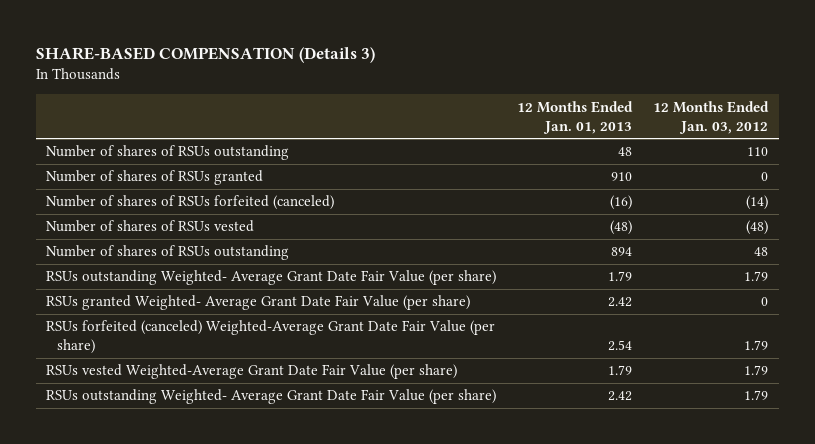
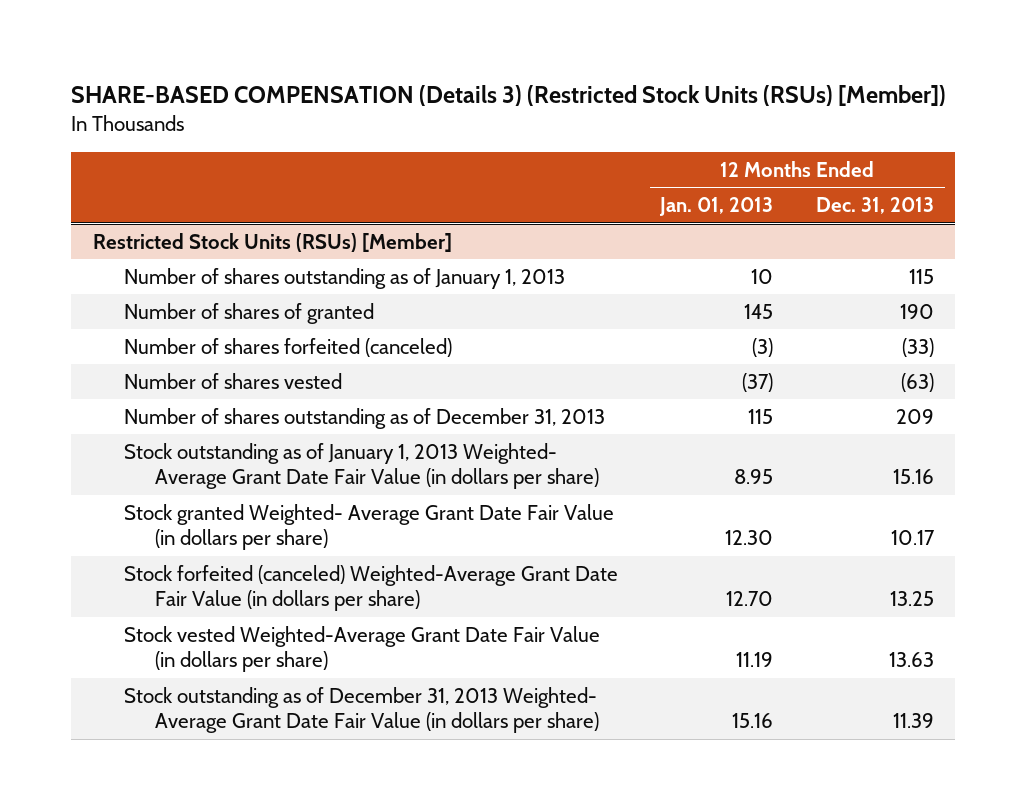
- SHARE-BASED COMPENSATION (Details 3)
+ SHARE-BASED COMPENSATION (Details 3) (Restricted Stock Units (RSUs) [Member])
- | 12 Months Ended Jan. 01, 2013 | 12 Months Ended Jan. 03, 2012
+ | 12 Months Ended Jan. 01, 2013 | 12 Months Ended Dec. 31, 2013
- Number of shares of RSUs outstanding | 48 | 110
- Number of shares of RSUs granted | 910 | 0
- Number of shares of RSUs forfeited (canceled) | (16) | (14)
- Number of shares of RSUs vested | (48) | (48)
- Number of shares of RSUs outstanding | 894 | 48
- RSUs outstanding Weighted- Average Grant Date Fair Value (per share) | 1.79 | 1.79
- RSUs granted Weighted- Average Grant Date Fair Value (per share) | 2.42 | 0
- RSUs forfeited (canceled) Weighted-Average Grant Date Fair Value (per share) | 2.54 | 1.79
- RSUs vested Weighted-Average Grant Date Fair Value (per share) | 1.79 | 1.79
- RSUs outstanding Weighted- Average Grant Date Fair Value (per share) | 2.42 | 1.79
+ Restricted Stock Units (RSUs) [Member]
+ Number of shares outstanding as of January 1, 2013 | 10 | 115
+ Number of shares of granted | 145 | 190
+ Number of shares forfeited (canceled) | (3) | (33)
+ Number of shares vested | (37) | (63)
+ Number of shares outstanding as of December 31, 2013 | 115 | 209
+ Stock outstanding as of January 1, 2013 Weighted- Average Grant Date Fair Value (in dollars per share) | 8.95 | 15.16
+ Stock granted Weighted- Average Grant Date Fair Value (in dollars per share) | 12.30 | 10.17
+ Stock forfeited (canceled) Weighted-Average Grant Date Fair Value (in dollars per share) | 12.70 | 13.25
+ Stock vested Weighted-Average Grant Date Fair Value (in dollars per share) | 11.19 | 13.63
+ Stock outstanding as of December 31, 2013 Weighted- Average Grant Date Fair Value (in dollars per share) | 15.16 | 11.39

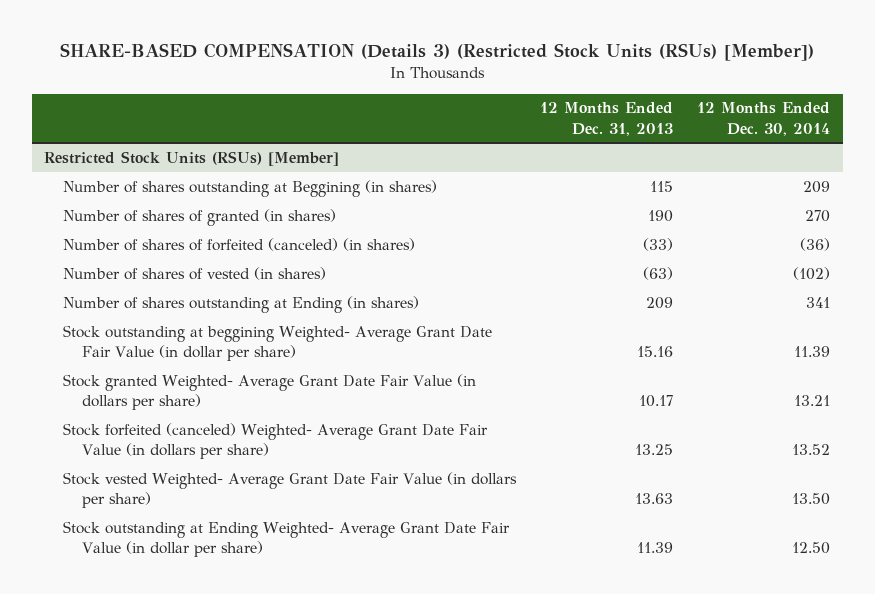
- | 12 Months Ended Jan. 01, 2013 | 12 Months Ended Dec. 31, 2013
+ | 12 Months Ended Dec. 31, 2013 | 12 Months Ended Dec. 30, 2014
@ Restricted Stock Units (RSUs) [Member]
- Number of shares outstanding as of January 1, 2013 | 10 | 115
- Number of shares of granted | 145 | 190
- Number of shares forfeited (canceled) | (3) | (33)
- Number of shares vested | (37) | (63)
- Number of shares outstanding as of December 31, 2013 | 115 | 209
- Stock outstanding as of January 1, 2013 Weighted- Average Grant Date Fair Value (in dollars per share) | 8.95 | 15.16
+ Number of shares outstanding at Beggining (in shares) | 115 | 209
+ Number of shares of granted (in shares) | 190 | 270
+ Number of shares of forfeited (canceled) (in shares) | (33) | (36)
+ Number of shares of vested (in shares) | (63) | (102)
+ Number of shares outstanding at Ending (in shares) | 209 | 341
+ Stock outstanding at beggining Weighted- Average Grant Date Fair Value (in dollar per share) | 15.16 | 11.39
- Stock forfeited (canceled) Weighted-Average Grant Date Fair Value (in dollars per share) | 12.70 | 13.25
- Stock vested Weighted-Average Grant Date Fair Value (in dollars per share) | 11.19 | 13.63
- Stock outstanding as of December 31, 2013 Weighted- Average Grant Date Fair Value (in dollars per share) | 15.16 | 11.39
+ Stock forfeited (canceled) Weighted- Average Grant Date Fair Value (in dollars per share) | 13.25 | 13.52
+ Stock vested Weighted- Average Grant Date Fair Value (in dollars per share) | 13.63 | 13.50
+ Stock outstanding at Ending Weighted- Average Grant Date Fair Value (in dollar per share) | 11.39 | 12.50

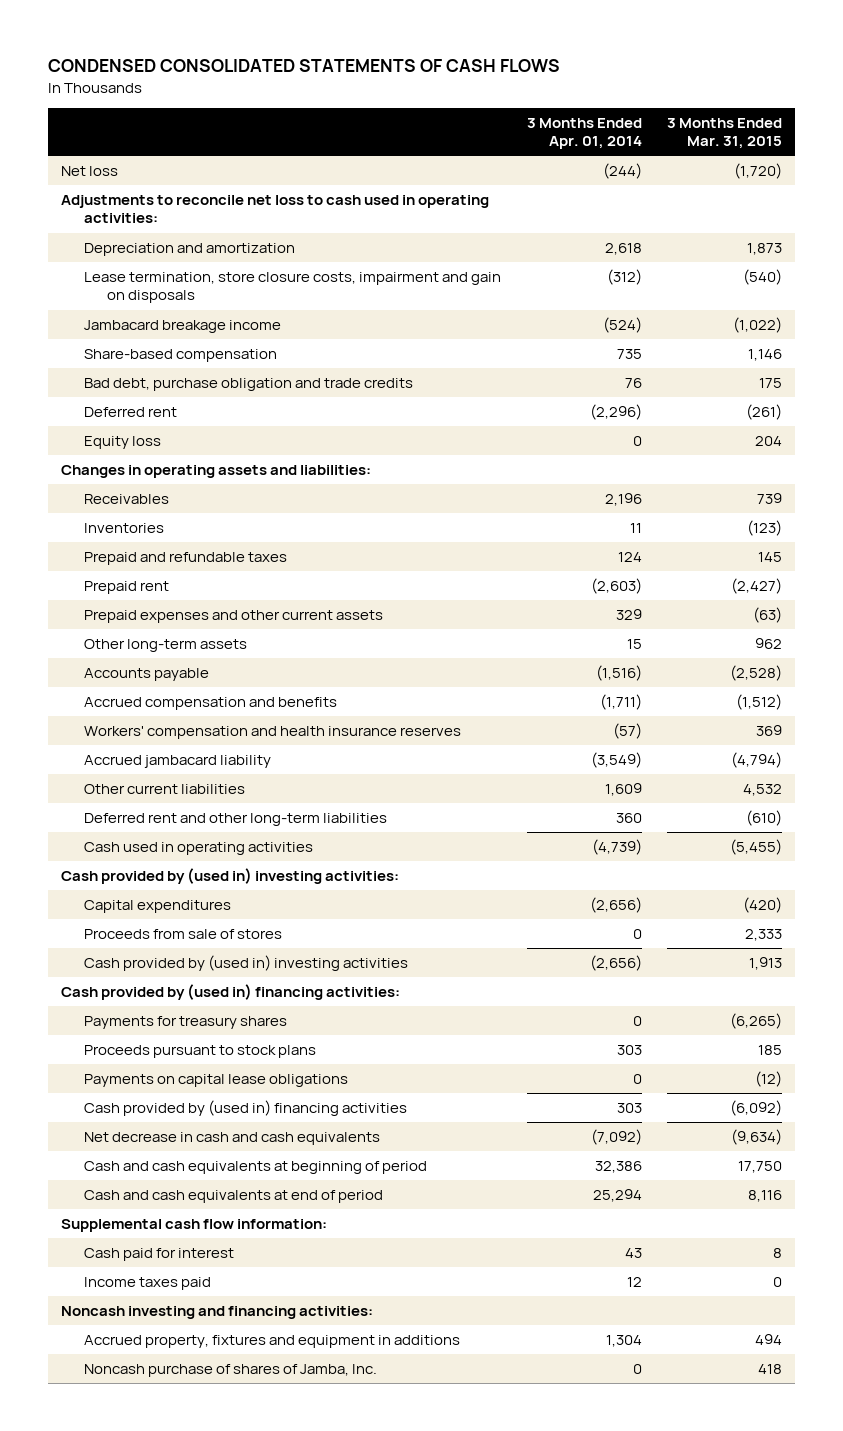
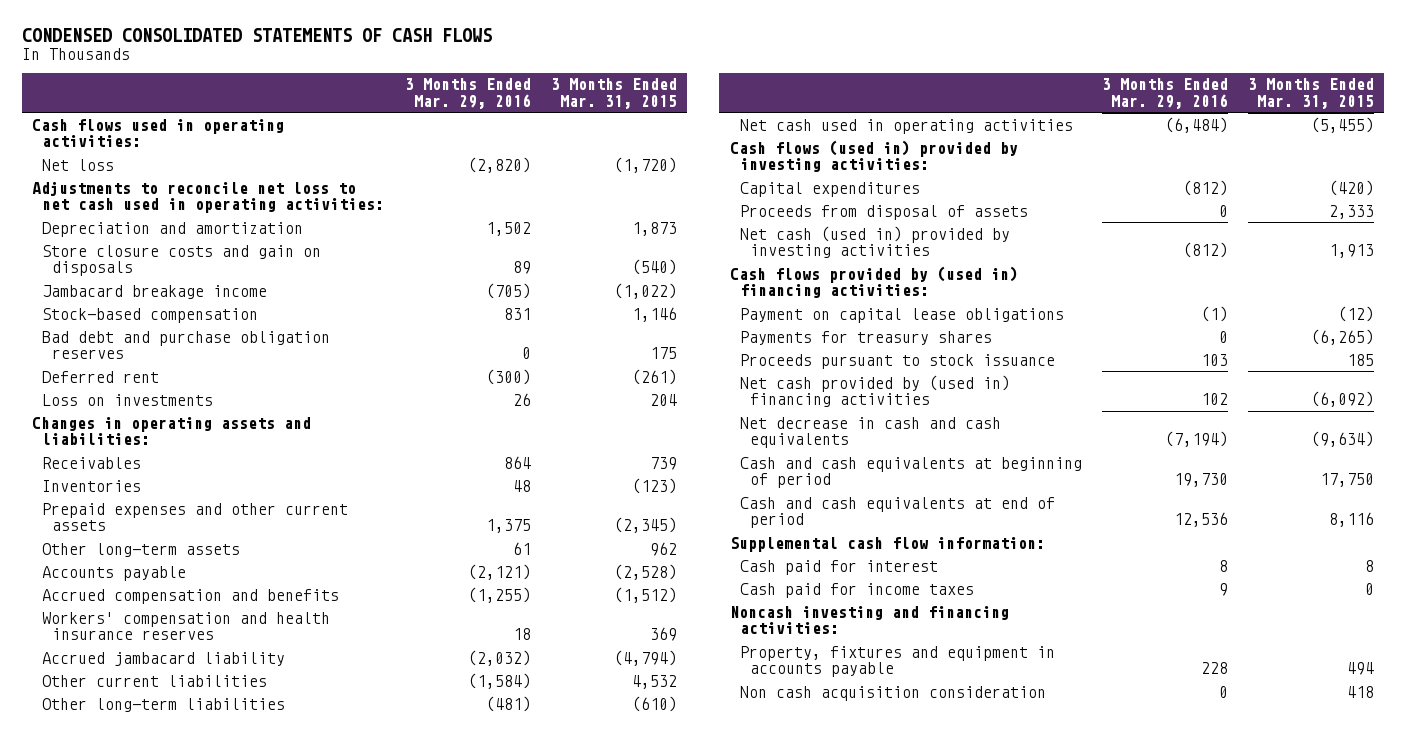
- | 3 Months Ended Apr. 01, 2014 | 3 Months Ended Mar. 31, 2015
+ | 3 Months Ended Mar. 29, 2016 | 3 Months Ended Mar. 31, 2015
+ Cash flows used in operating activities:
- Adjustments to reconcile net loss to cash used in operating activities:
+ Adjustments to reconcile net loss to net cash used in operating activities:
- Lease termination, store closure costs, impairment and gain on disposals | (312) | (540)
+ Store closure costs and gain on disposals | 89 | (540)
- Share-based compensation | 735 | 1,146
- Bad debt, purchase obligation and trade credits | 76 | 175
+ Stock-based compensation | 831 | 1,146
+ Bad debt and purchase obligation reserves | 0 | 175
- Equity loss | 0 | 204
+ Loss on investments | 26 | 204
- Prepaid and refundable taxes | 124 | 145
- Prepaid rent | (2,603) | (2,427)
- Prepaid expenses and other current assets | 329 | (63)
+ Prepaid expenses and other current assets | 1,375 | (2,345)
- Deferred rent and other long-term liabilities | 360 | (610)
- Cash used in operating activities | (4,739) | (5,455)
- Cash provided by (used in) investing activities:
+ Other long-term liabilities | (481) | (610)
+ Net cash used in operating activities | (6,484) | (5,455)
+ Cash flows (used in) provided by investing activities:
- Proceeds from sale of stores | 0 | 2,333
- Cash provided by (used in) investing activities | (2,656) | 1,913
- Cash provided by (used in) financing activities:
+ Proceeds from disposal of assets | 0 | 2,333
+ Net cash (used in) provided by investing activities | (812) | 1,913
+ Cash flows provided by (used in) financing activities:
+ Payment on capital lease obligations | (1) | (12)
- Proceeds pursuant to stock plans | 303 | 185
- Payments on capital lease obligations | 0 | (12)
- Cash provided by (used in) financing activities | 303 | (6,092)
+ Proceeds pursuant to stock issuance | 103 | 185
+ Net cash provided by (used in) financing activities | 102 | (6,092)
- Income taxes paid | 12 | 0
+ Cash paid for income taxes | 9 | 0
- Accrued property, fixtures and equipment in additions | 1,304 | 494
- Noncash purchase of shares of Jamba, Inc. | 0 | 418
+ Property, fixtures and equipment in accounts payable | 228 | 494
+ Non cash acquisition consideration | 0 | 418

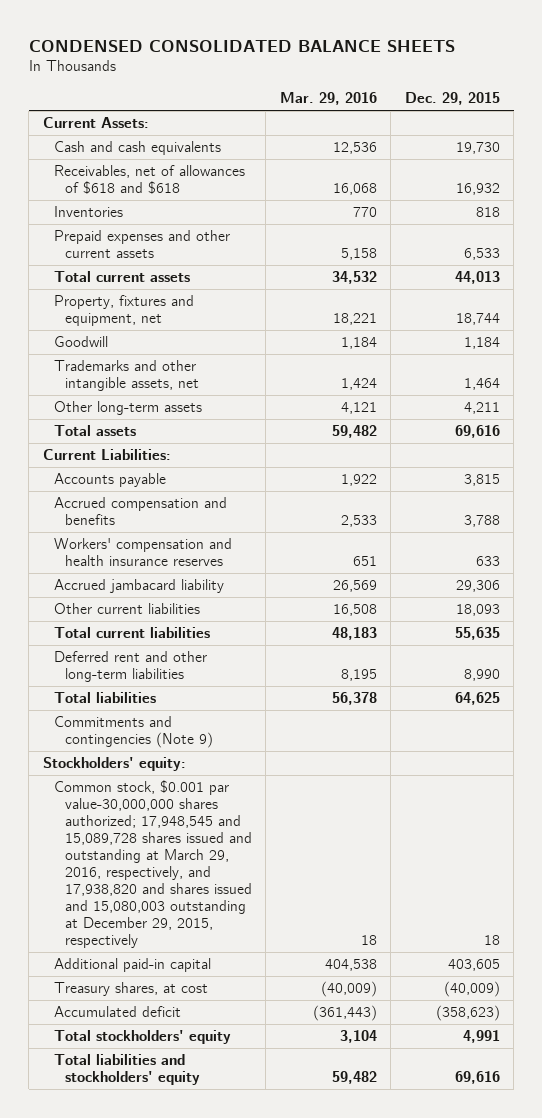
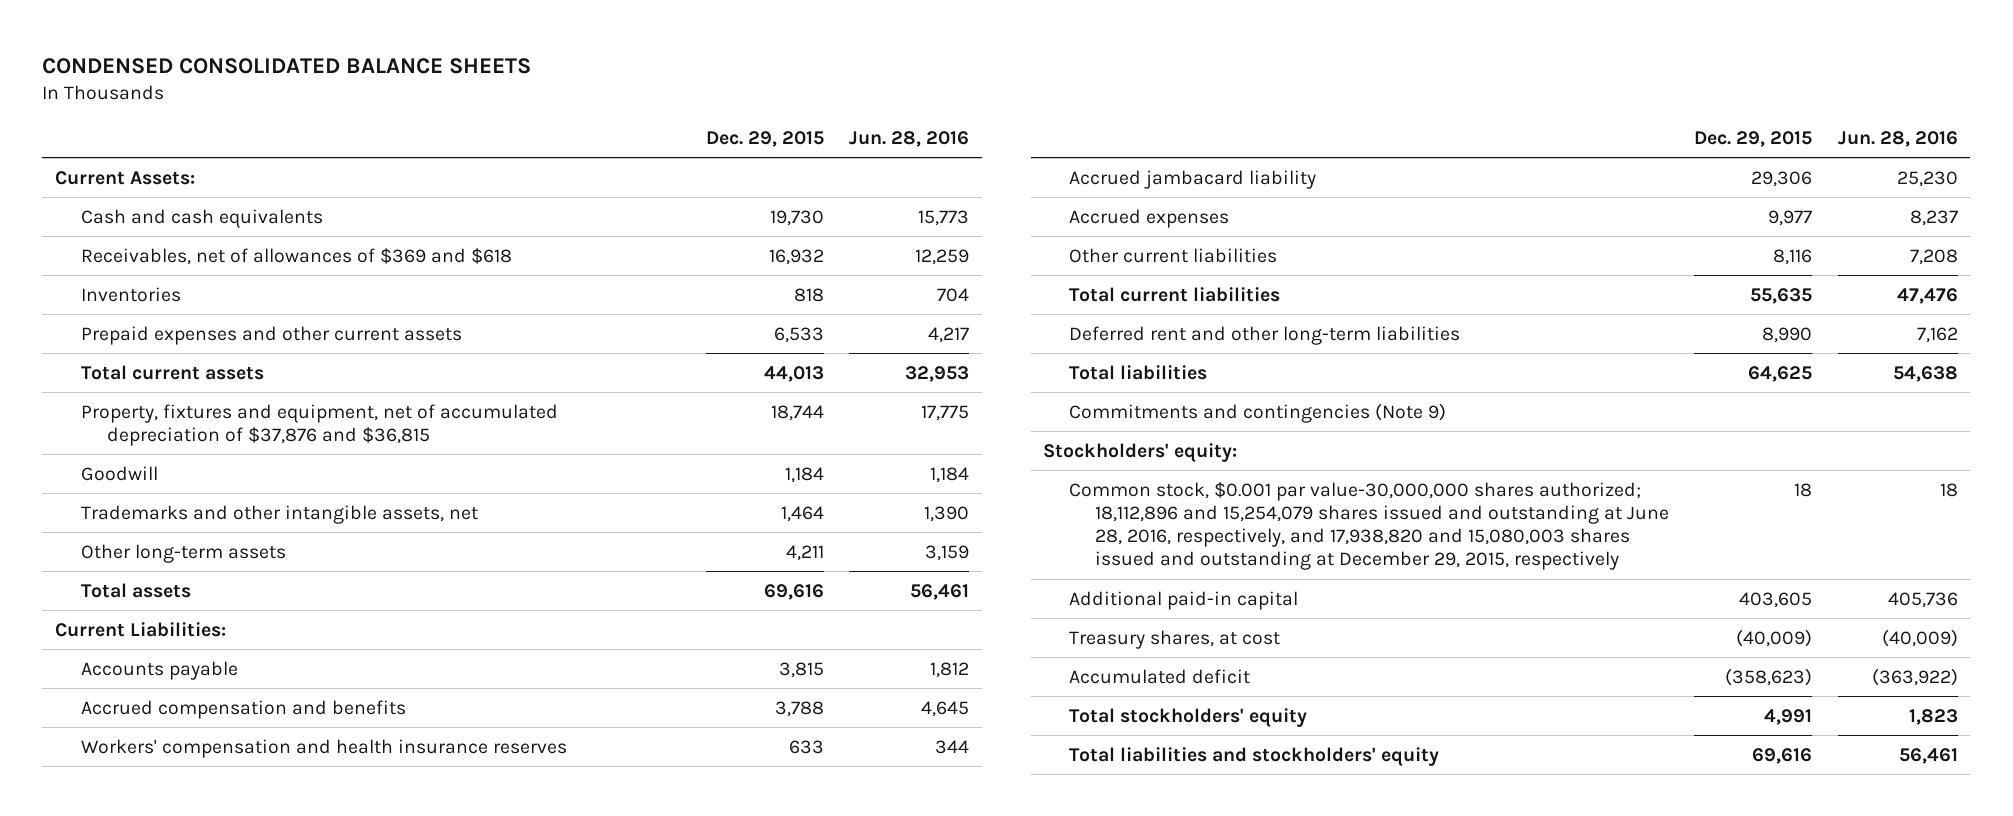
- | Mar. 29, 2016 | Dec. 29, 2015
+ | Dec. 29, 2015 | Jun. 28, 2016
- Receivables, net of allowances of $618 and $618 | 16,068 | 16,932
+ Receivables, net of allowances of $369 and $618 | 16,932 | 12,259
- Property, fixtures and equipment, net | 18,221 | 18,744
+ Property, fixtures and equipment, net of accumulated depreciation of $37,876 and $36,815 | 18,744 | 17,775
- Other current liabilities | 16,508 | 18,093
+ Accrued expenses | 9,977 | 8,237
+ Other current liabilities | 8,116 | 7,208
- Common stock, $0.001 par value-30,000,000 shares authorized; 17,948,545 and 15,089,728 shares issued and outstanding at March 29, 2016, respectively, and 17,938,820 and shares issued and 15,080,003 outstanding at December 29, 2015, respectively | 18 | 18
+ Common stock, $0.001 par value-30,000,000 shares authorized; 18,112,896 and 15,254,079 shares issued and outstanding at June 28, 2016, respectively, and 17,938,820 and 15,080,003 shares issued and outstanding at December 29, 2015, respectively | 18 | 18

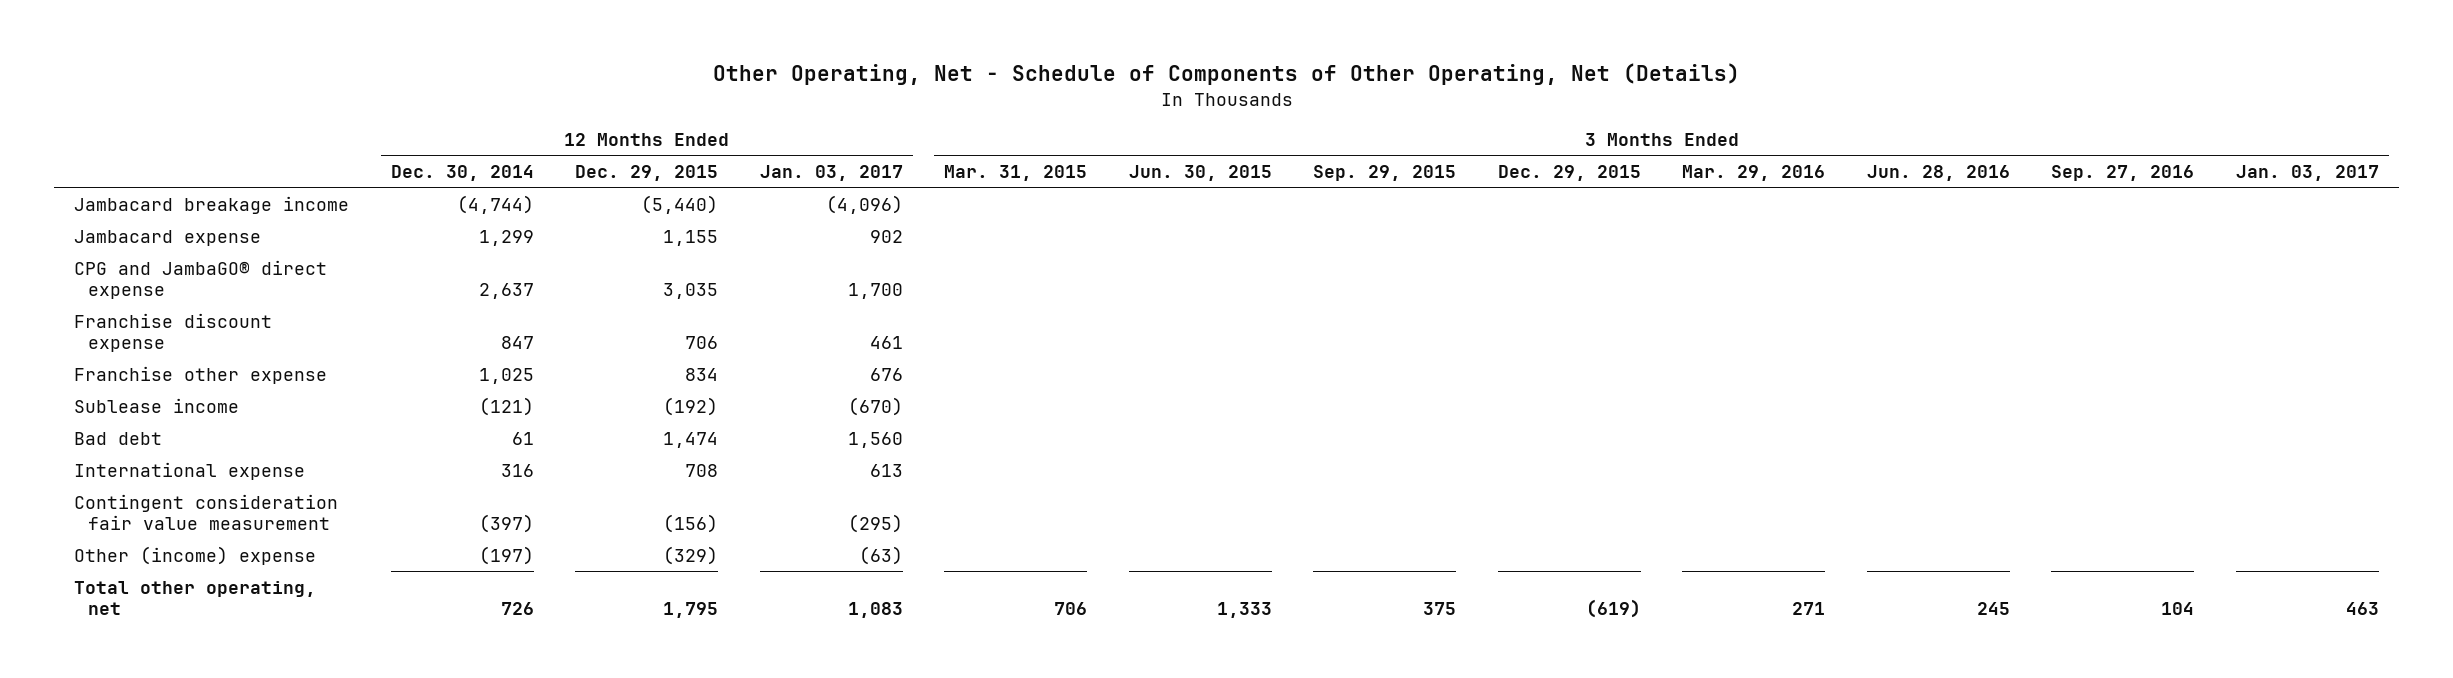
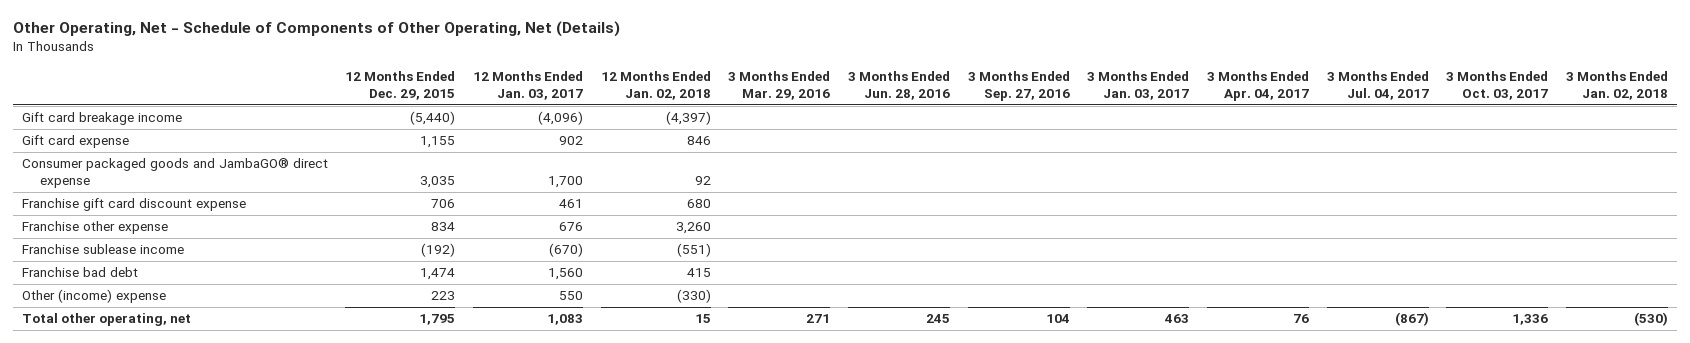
- | 12 Months Ended Dec. 30, 2014 | 12 Months Ended Dec. 29, 2015 | 12 Months Ended Jan. 03, 2017 | 3 Months Ended Mar. 31, 2015 | 3 Months Ended Jun. 30, 2015 | 3 Months Ended Sep. 29, 2015 | 3 Months Ended Dec. 29, 2015 | 3 Months Ended Mar. 29, 2016 | 3 Months Ended Jun. 28, 2016 | 3 Months Ended Sep. 27, 2016 | 3 Months Ended Jan. 03, 2017
+ | 12 Months Ended Dec. 29, 2015 | 12 Months Ended Jan. 03, 2017 | 12 Months Ended Jan. 02, 2018 | 3 Months Ended Mar. 29, 2016 | 3 Months Ended Jun. 28, 2016 | 3 Months Ended Sep. 27, 2016 | 3 Months Ended Jan. 03, 2017 | 3 Months Ended Apr. 04, 2017 | 3 Months Ended Jul. 04, 2017 | 3 Months Ended Oct. 03, 2017 | 3 Months Ended Jan. 02, 2018
- Jambacard breakage income | (4,744) | (5,440) | (4,096) | | | | | | | |
- Jambacard expense | 1,299 | 1,155 | 902 | | | | | | | |
- CPG and JambaGO® direct expense | 2,637 | 3,035 | 1,700 | | | | | | | |
- Franchise discount expense | 847 | 706 | 461 | | | | | | | |
+ Gift card breakage income | (5,440) | (4,096) | (4,397) | | | | | | | |
+ Gift card expense | 1,155 | 902 | 846 | | | | | | | |
+ Consumer packaged goods and JambaGO® direct expense | 3,035 | 1,700 | 92 | | | | | | | |
+ Franchise gift card discount expense | 706 | 461 | 680 | | | | | | | |
- Sublease income | (121) | (192) | (670) | | | | | | | |
- Bad debt | 61 | 1,474 | 1,560 | | | | | | | |
- International expense | 316 | 708 | 613 | | | | | | | |
- Contingent consideration fair value measurement | (397) | (156) | (295) | | | | | | | |
- Other (income) expense | (197) | (329) | (63) | | | | | | | |
+ Franchise sublease income | (192) | (670) | (551) | | | | | | | |
+ Franchise bad debt | 1,474 | 1,560 | 415 | | | | | | | |
+ Other (income) expense | 223 | 550 | (330) | | | | | | | |

